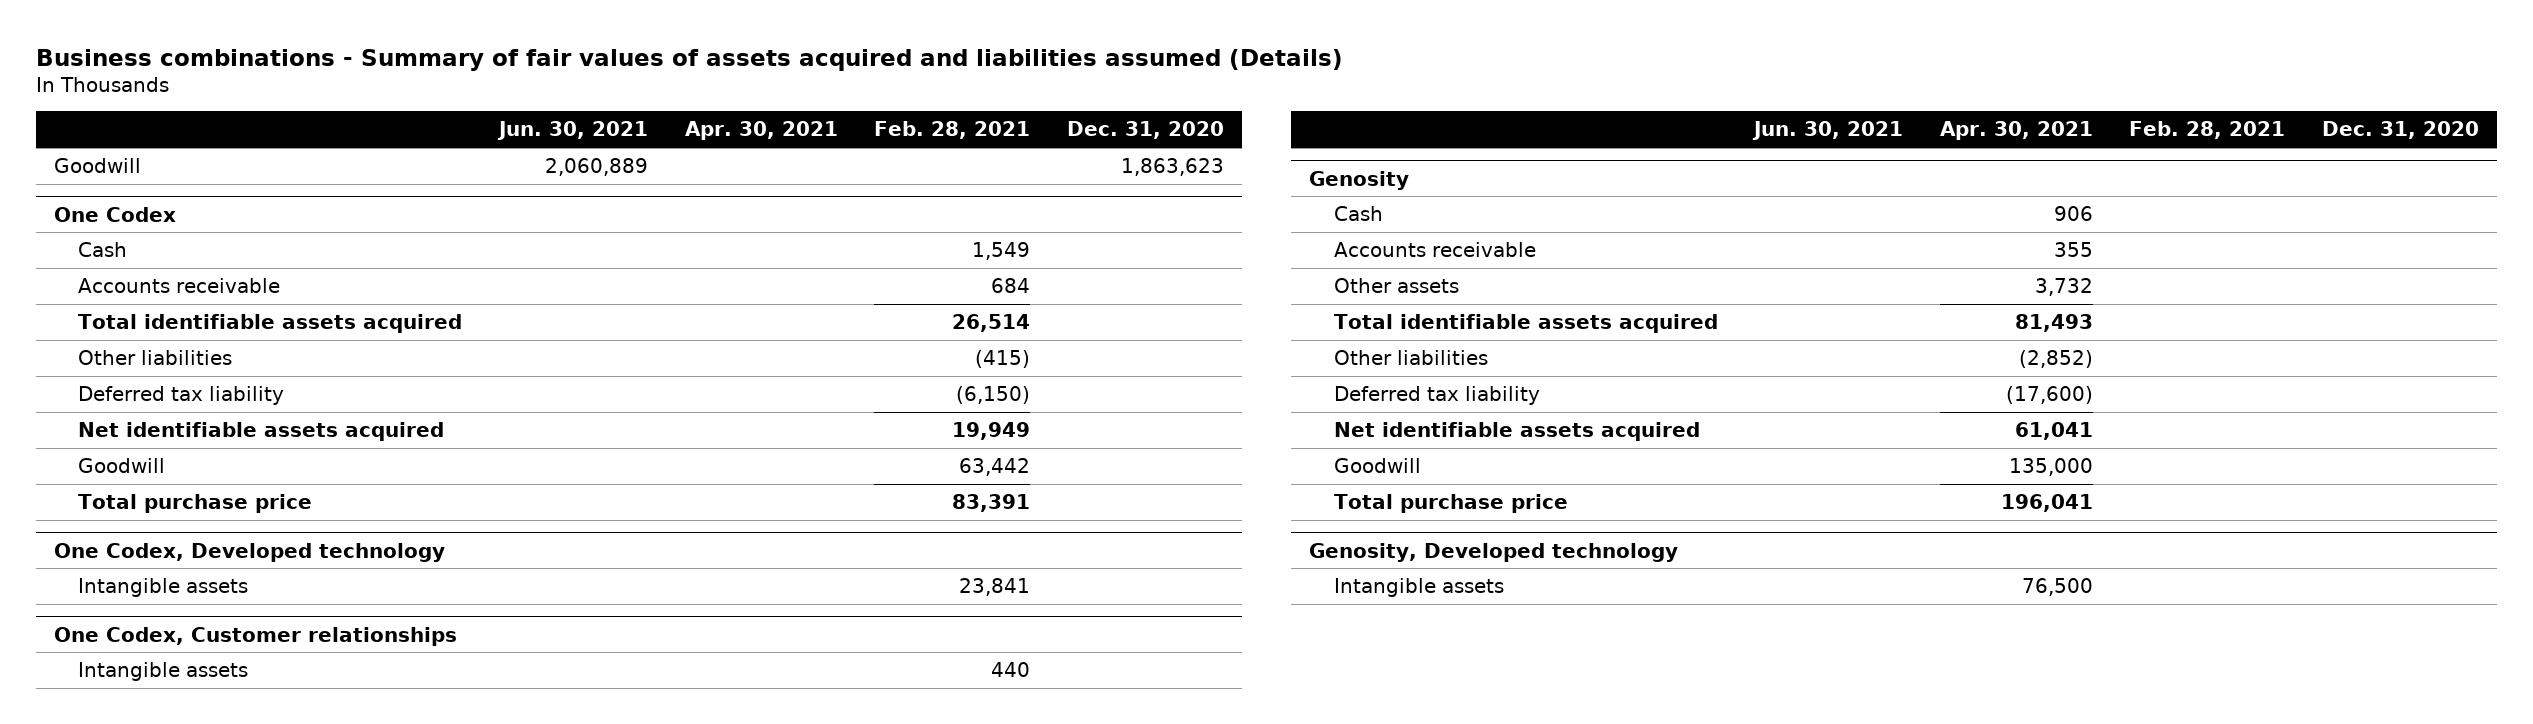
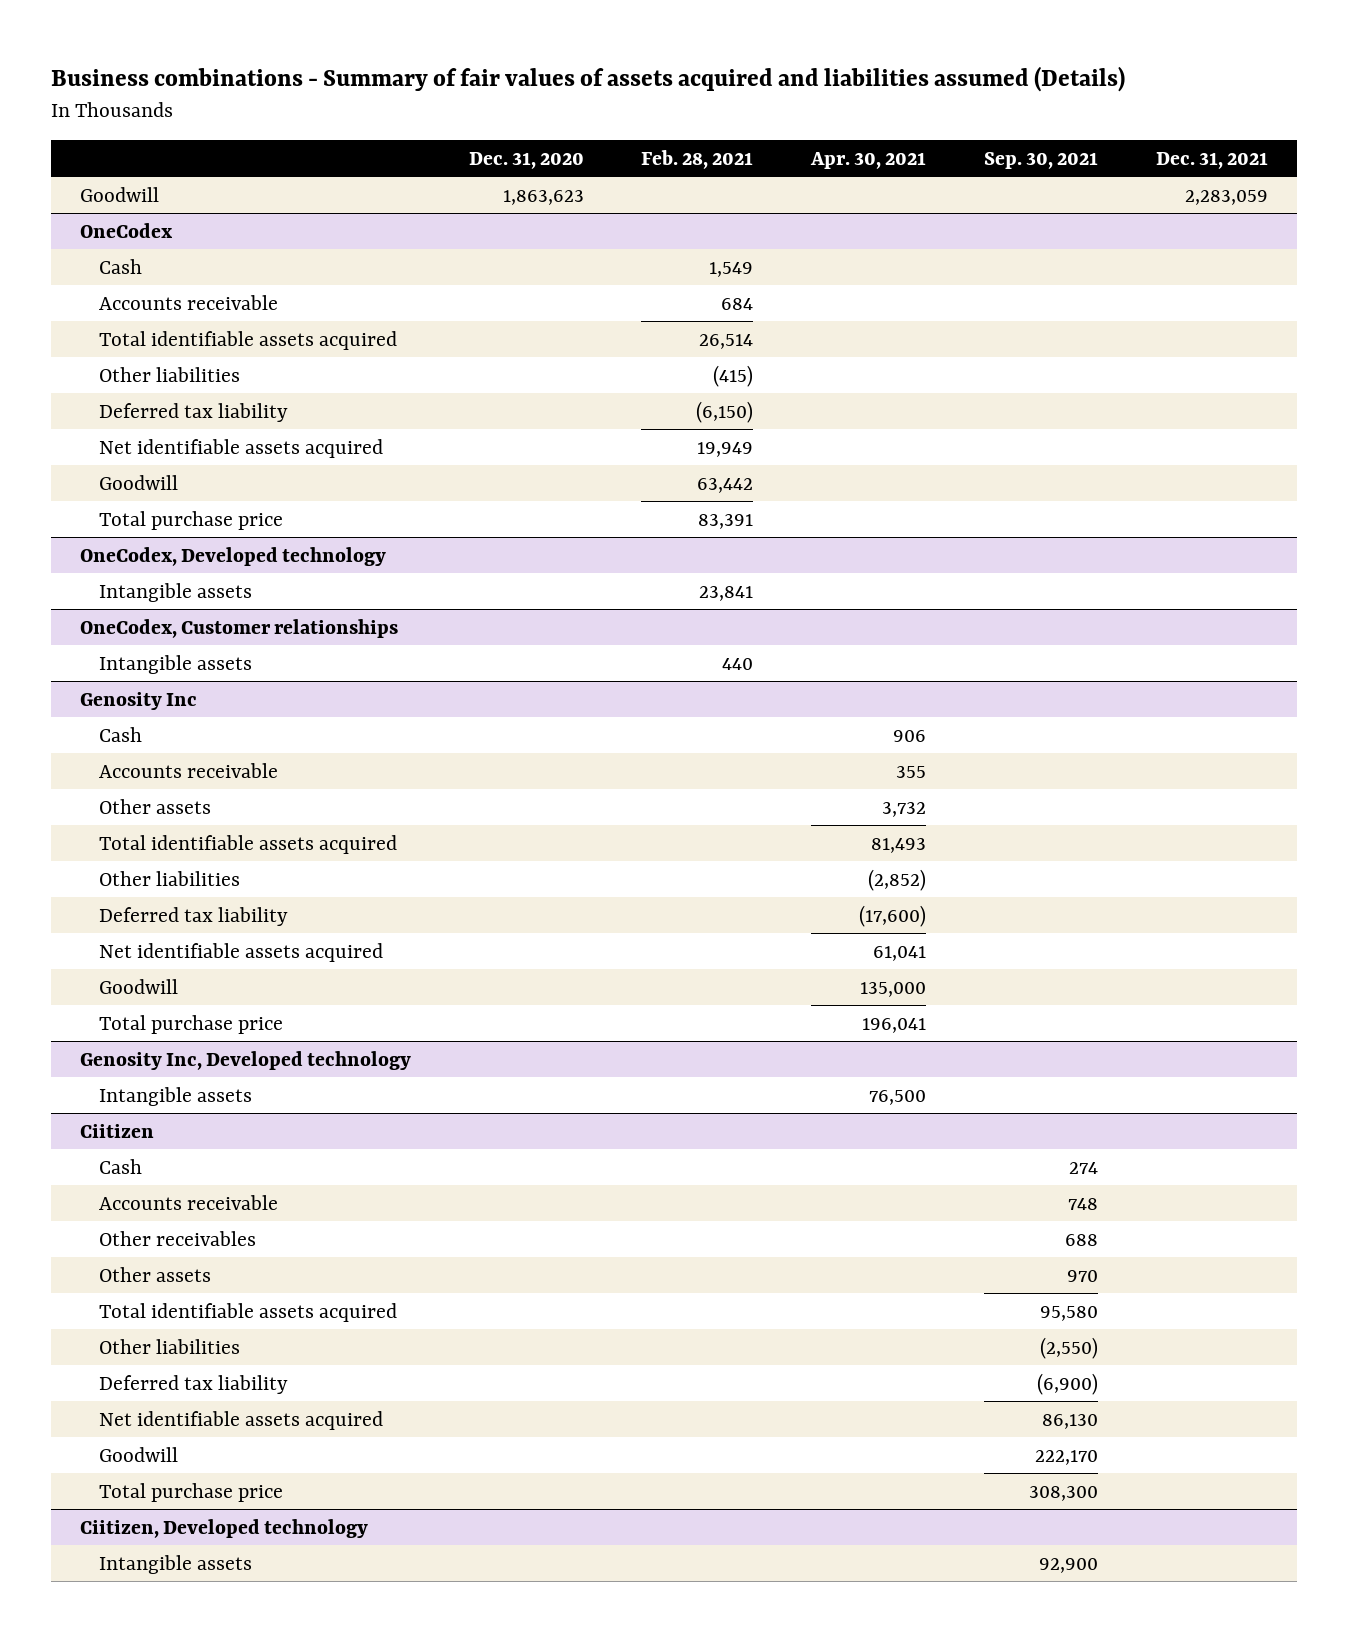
- | Jun. 30, 2021 | Apr. 30, 2021 | Feb. 28, 2021 | Dec. 31, 2020
+ | Dec. 31, 2020 | Feb. 28, 2021 | Apr. 30, 2021 | Sep. 30, 2021 | Dec. 31, 2021
- One Codex
+ OneCodex
- One Codex, Developed technology
+ OneCodex, Developed technology
- One Codex, Customer relationships
+ OneCodex, Customer relationships
- Genosity
+ Genosity Inc
- Genosity, Developed technology
+ Genosity Inc, Developed technology
+ Ciitizen
+ Cash | | | | 274 |
+ Accounts receivable | | | | 748 |
+ Other receivables | | | | 688 |
+ Other assets | | | | 970 |
+ Total identifiable assets acquired | | | | 95,580 |
+ Other liabilities | | | | (2,550) |
+ Deferred tax liability | | | | (6,900) |
+ Net identifiable assets acquired | | | | 86,130 |
+ Goodwill | | | | 222,170 |
+ Total purchase price | | | | 308,300 |
+ Ciitizen, Developed technology
+ Intangible assets | | | | 92,900 |

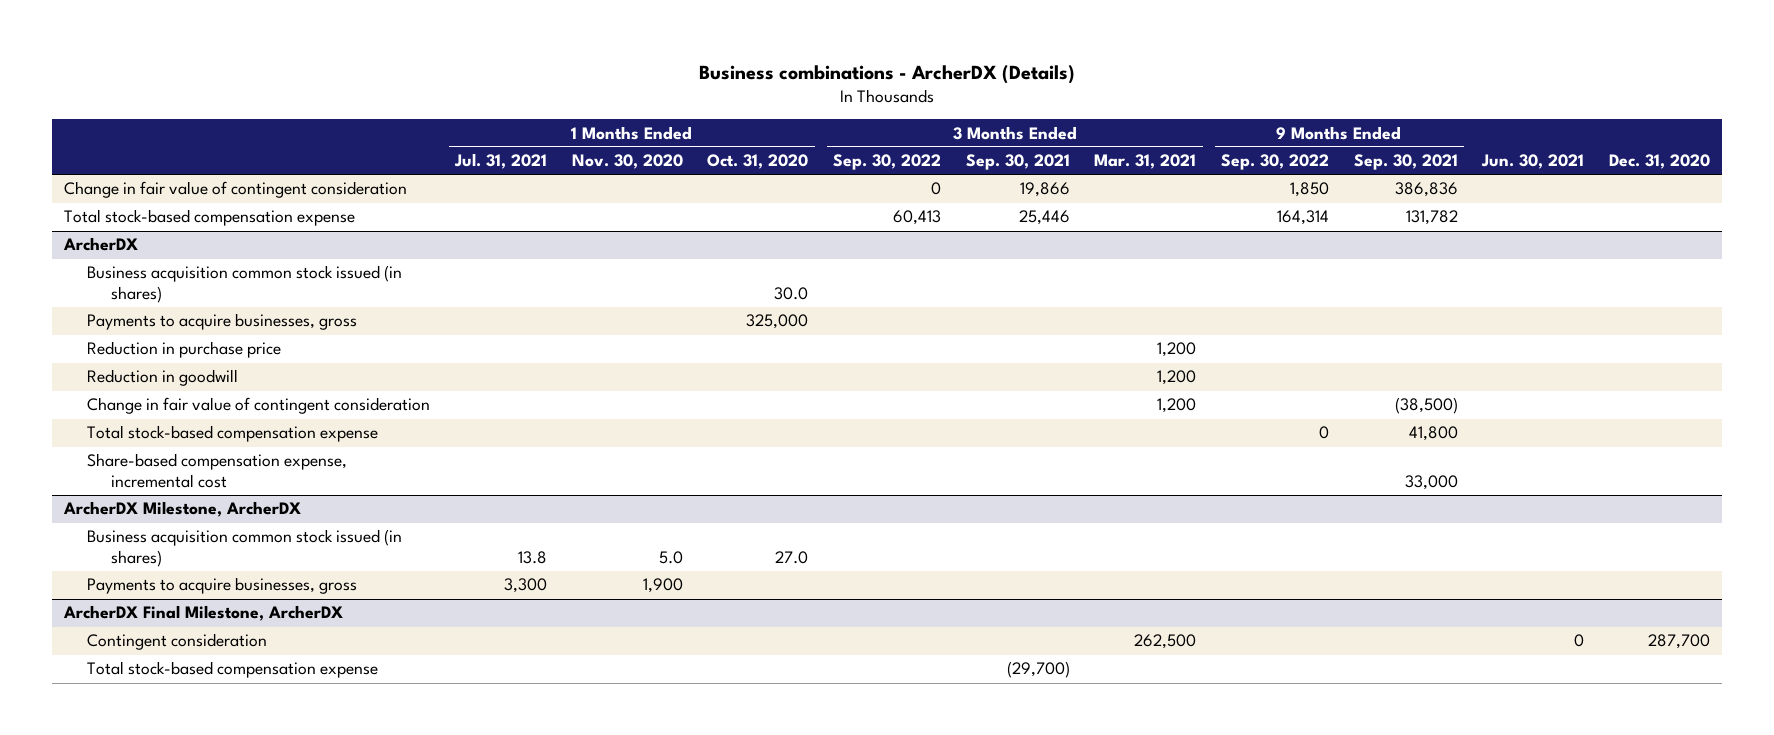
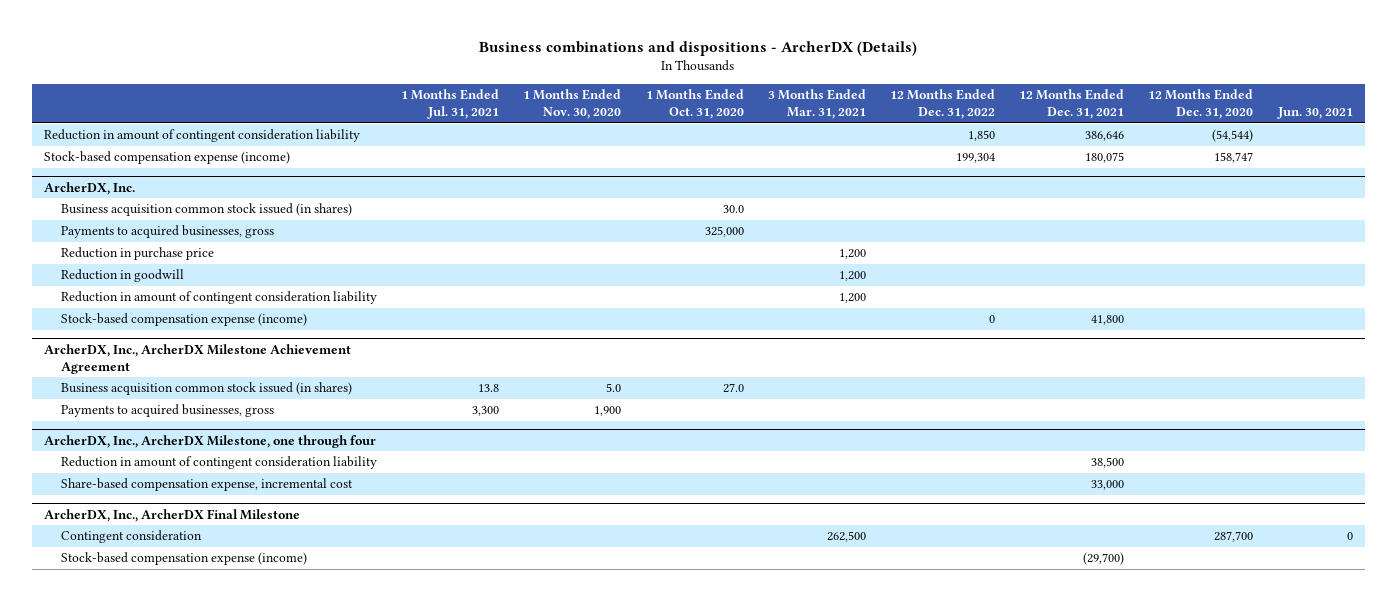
- Business combinations - ArcherDX (Details)
+ Business combinations and dispositions - ArcherDX (Details)
- | 1 Months Ended Jul. 31, 2021 | 1 Months Ended Nov. 30, 2020 | 1 Months Ended Oct. 31, 2020 | 3 Months Ended Sep. 30, 2022 | 3 Months Ended Sep. 30, 2021 | 3 Months Ended Mar. 31, 2021 | 9 Months Ended Sep. 30, 2022 | 9 Months Ended Sep. 30, 2021 | Jun. 30, 2021 | Dec. 31, 2020
+ | 1 Months Ended Jul. 31, 2021 | 1 Months Ended Nov. 30, 2020 | 1 Months Ended Oct. 31, 2020 | 3 Months Ended Mar. 31, 2021 | 12 Months Ended Dec. 31, 2022 | 12 Months Ended Dec. 31, 2021 | 12 Months Ended Dec. 31, 2020 | Jun. 30, 2021
- Change in fair value of contingent consideration | | | | 0 | 19,866 | | 1,850 | 386,836 | |
- Total stock-based compensation expense | | | | 60,413 | 25,446 | | 164,314 | 131,782 | |
- ArcherDX
+ Reduction in amount of contingent consideration liability | | | | | 1,850 | 386,646 | (54,544) |
+ Stock-based compensation expense (income) | | | | | 199,304 | 180,075 | 158,747 |
+ ArcherDX, Inc.
- Payments to acquire businesses, gross | | | 325,000 | | | | | | |
+ Payments to acquired businesses, gross | | | 325,000 | | | | |
- Change in fair value of contingent consideration | | | | | | 1,200 | | (38,500) | |
- Total stock-based compensation expense | | | | | | | 0 | 41,800 | |
- Share-based compensation expense, incremental cost | | | | | | | | 33,000 | |
- ArcherDX Milestone, ArcherDX
+ Reduction in amount of contingent consideration liability | | | | 1,200 | | | |
+ Stock-based compensation expense (income) | | | | | 0 | 41,800 | |
+ ArcherDX, Inc., ArcherDX Milestone Achievement Agreement
- Payments to acquire businesses, gross | 3,300 | 1,900 | | | | | | | |
- ArcherDX Final Milestone, ArcherDX
+ Payments to acquired businesses, gross | 3,300 | 1,900 | | | | | |
+ ArcherDX, Inc., ArcherDX Milestone, one through four
+ Reduction in amount of contingent consideration liability | | | | | | 38,500 | |
+ Share-based compensation expense, incremental cost | | | | | | 33,000 | |
+ ArcherDX, Inc., ArcherDX Final Milestone
- Total stock-based compensation expense | | | | | (29,700) | | | | |
+ Stock-based compensation expense (income) | | | | | | (29,700) | |

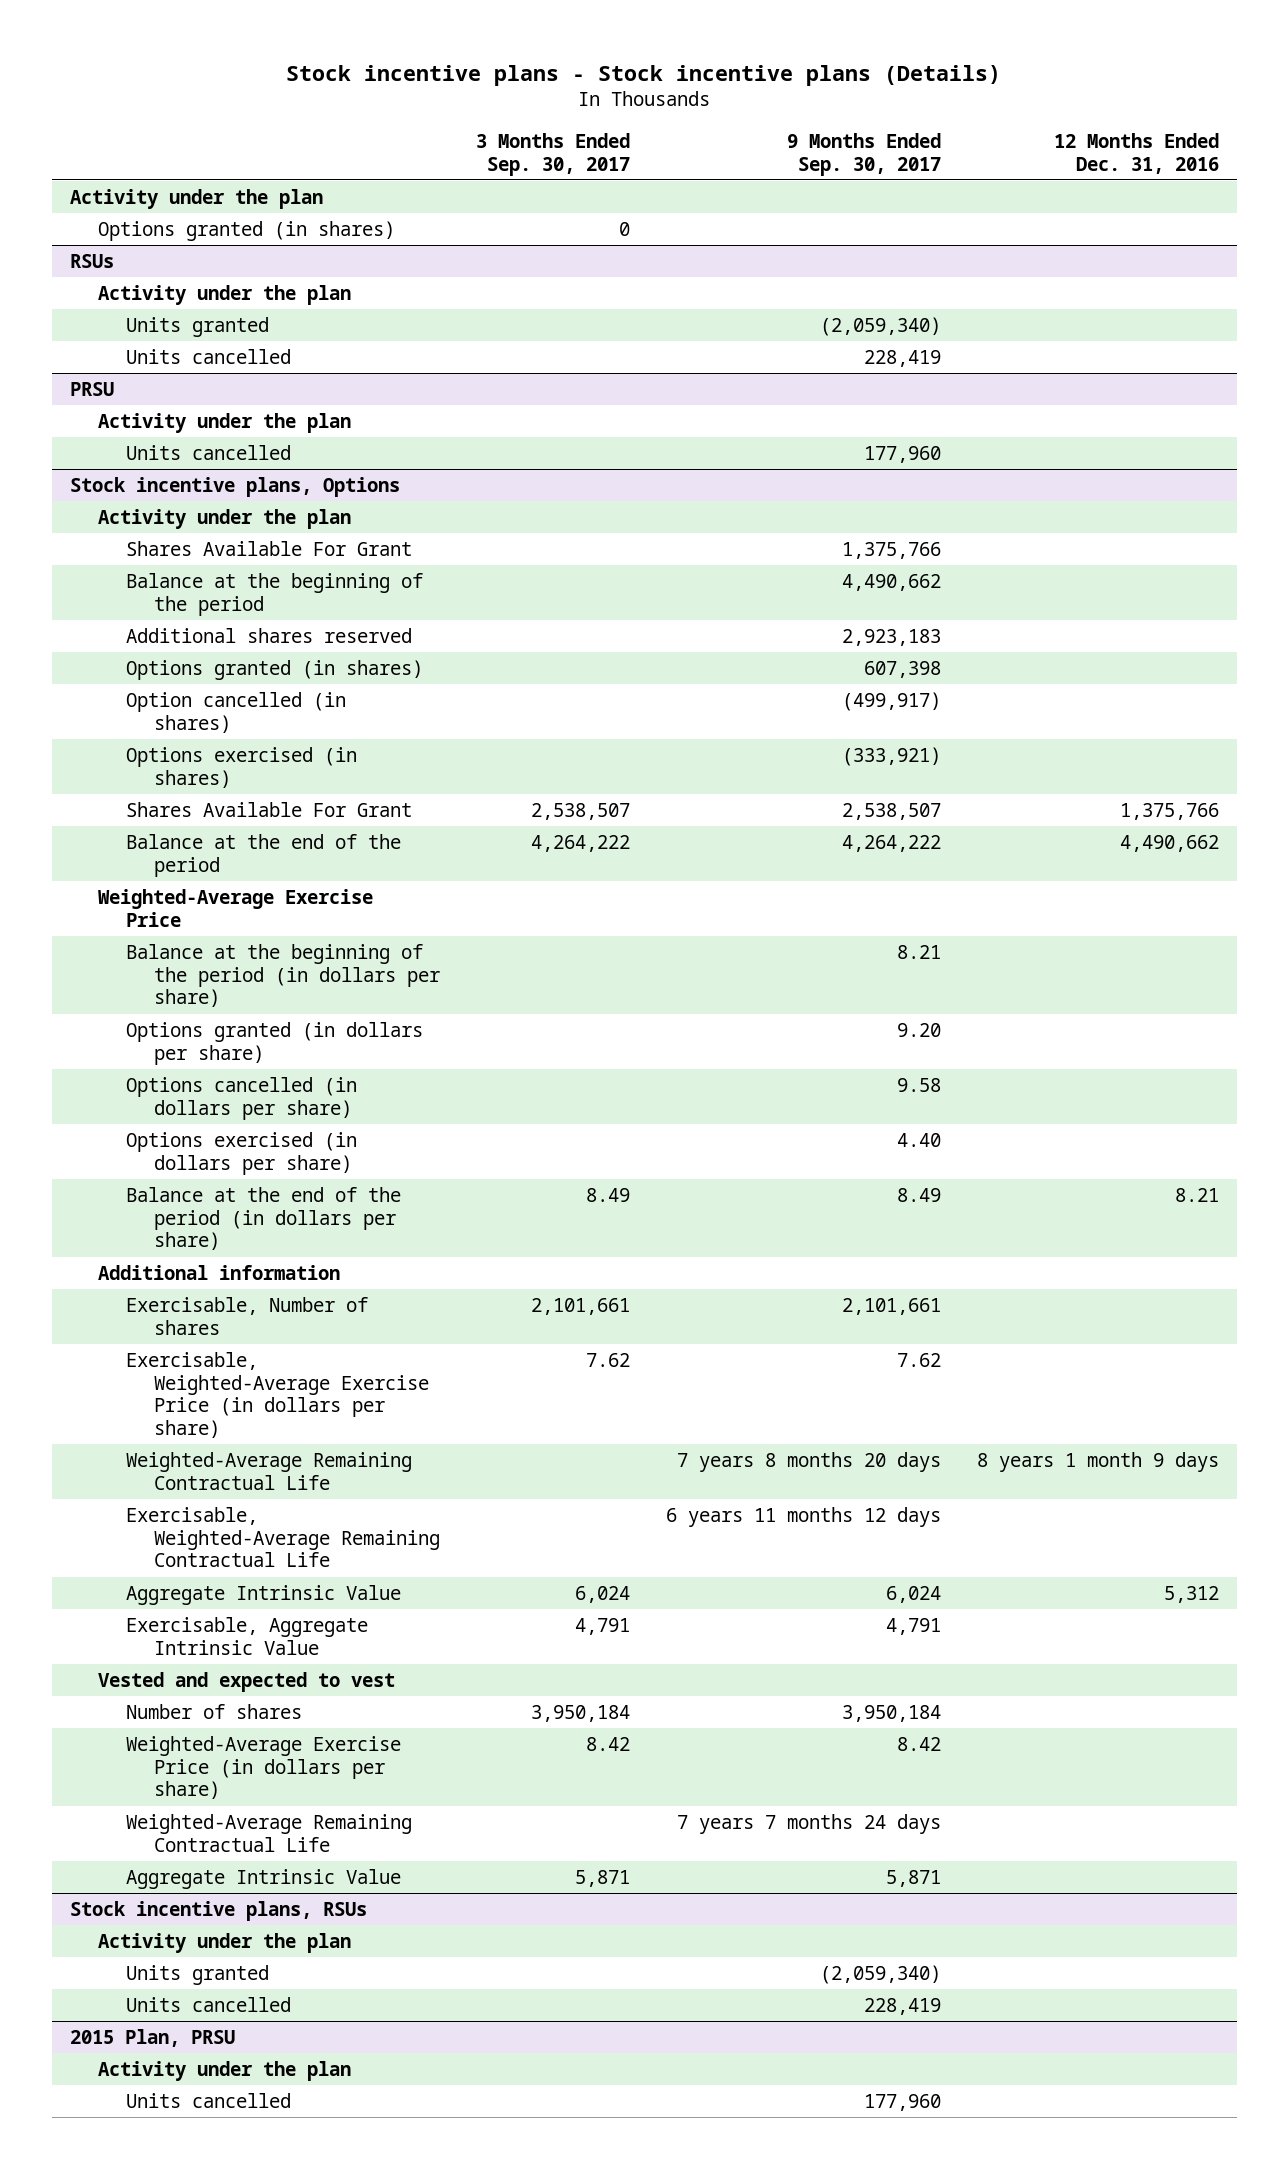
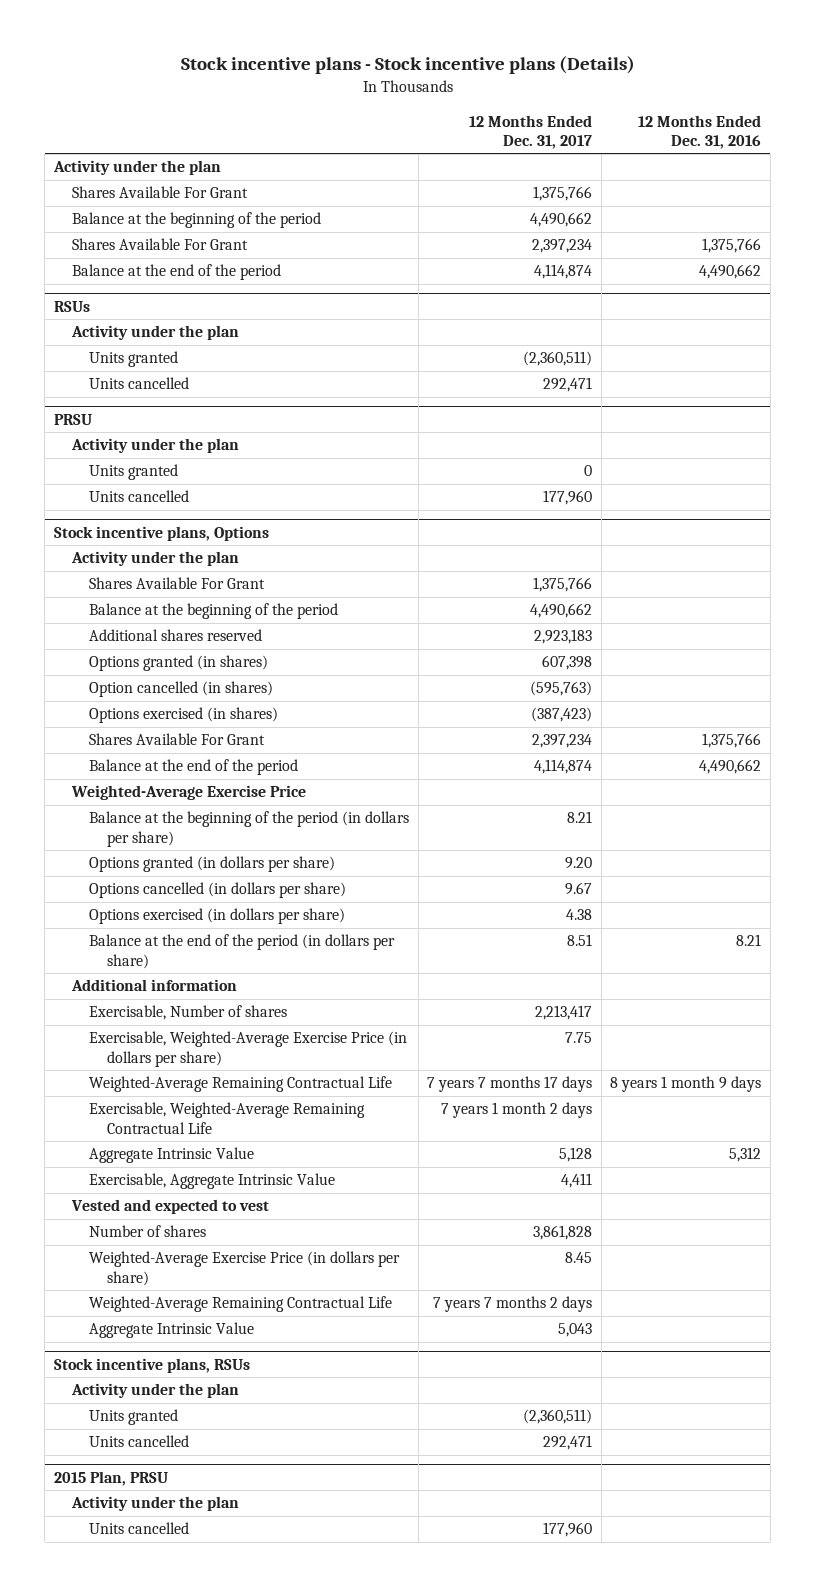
- | 3 Months Ended Sep. 30, 2017 | 9 Months Ended Sep. 30, 2017 | 12 Months Ended Dec. 31, 2016
+ | 12 Months Ended Dec. 31, 2017 | 12 Months Ended Dec. 31, 2016
- Options granted (in shares) | 0 | |
+ Shares Available For Grant | 1,375,766 |
+ Balance at the beginning of the period | 4,490,662 |
+ Shares Available For Grant | 2,397,234 | 1,375,766
+ Balance at the end of the period | 4,114,874 | 4,490,662
@ PRSU
+ Units granted | 0 |

